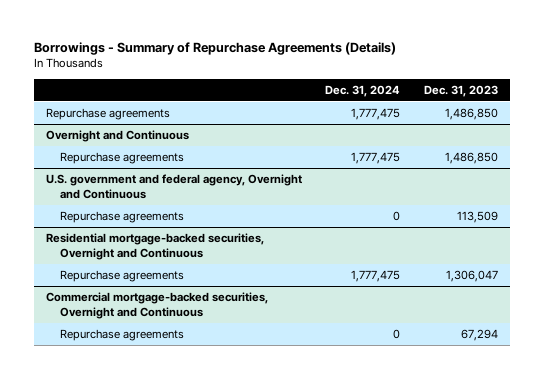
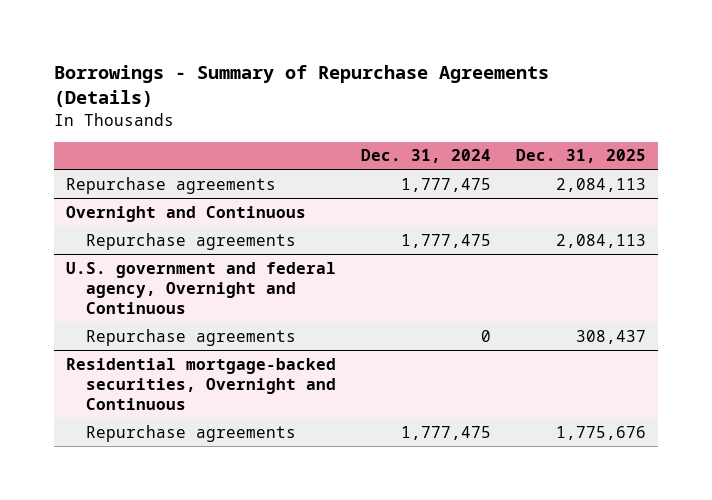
- | Dec. 31, 2024 | Dec. 31, 2023
+ | Dec. 31, 2024 | Dec. 31, 2025
- Commercial mortgage-backed securities, Overnight and Continuous
- Repurchase agreements | 0 | 67,294

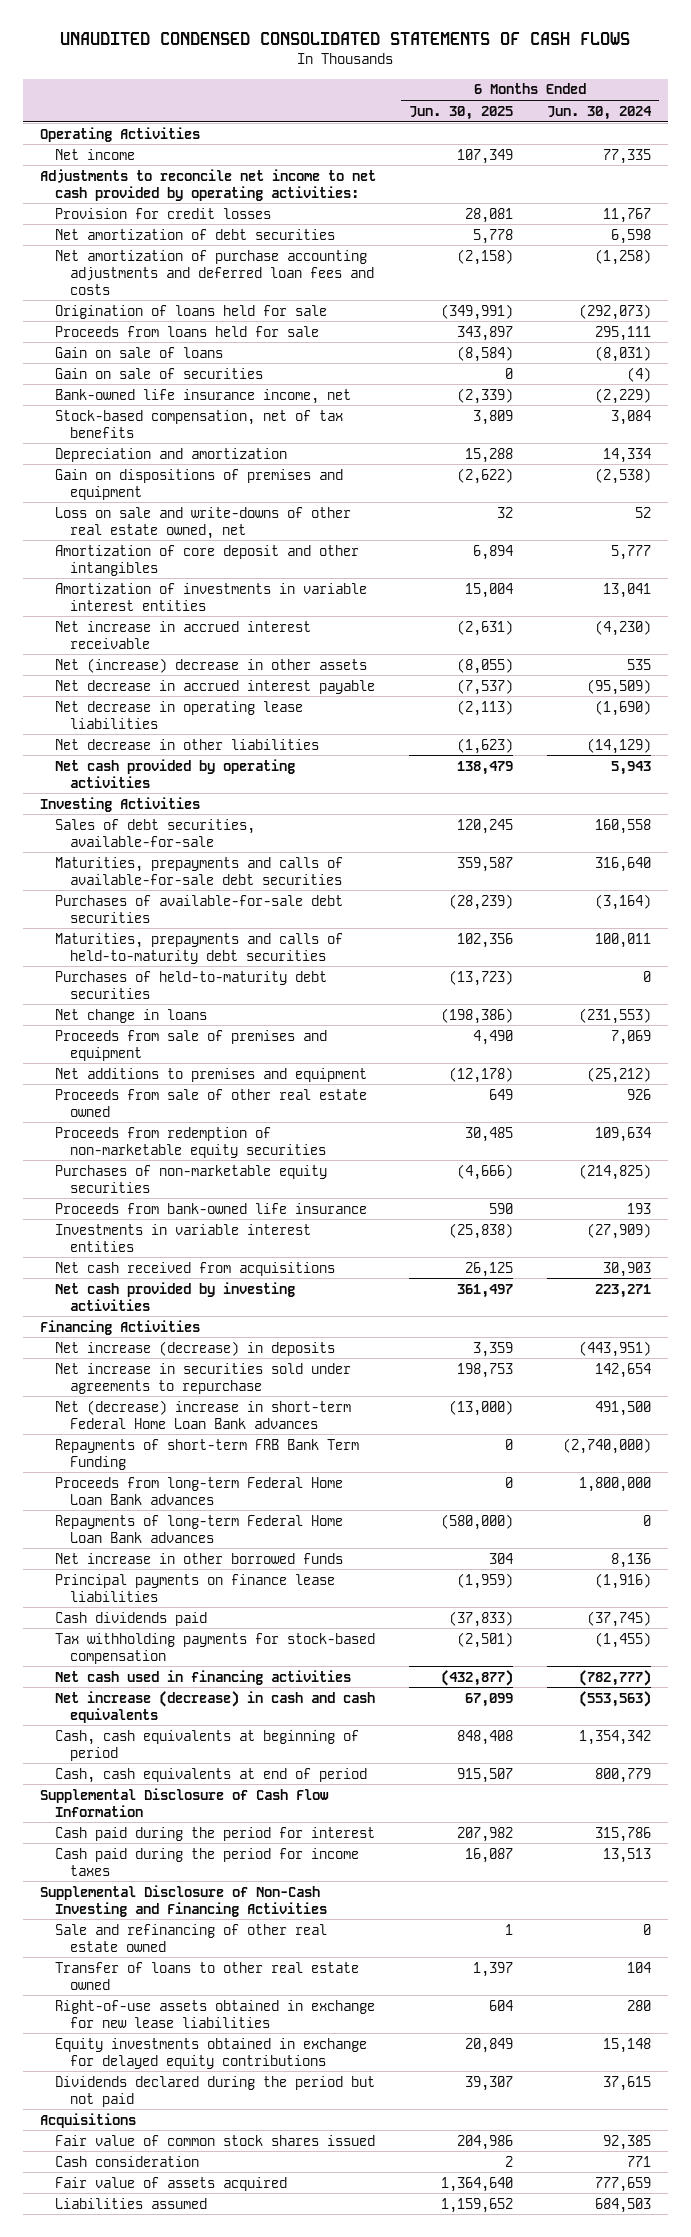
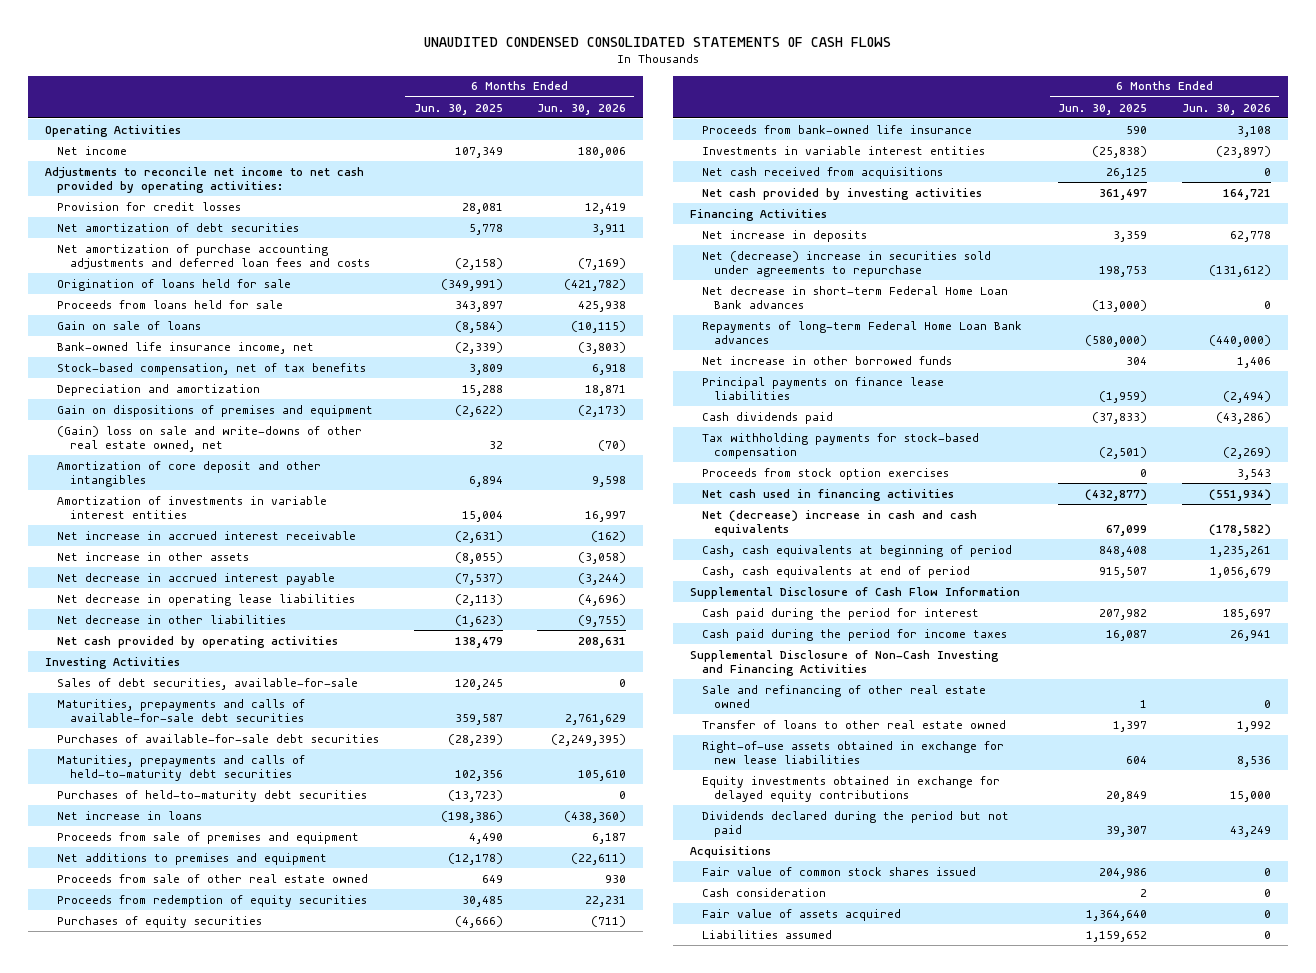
- | 6 Months Ended Jun. 30, 2025 | 6 Months Ended Jun. 30, 2024
+ | 6 Months Ended Jun. 30, 2025 | 6 Months Ended Jun. 30, 2026
- Gain on sale of securities | 0 | (4)
- Loss on sale and write-downs of other real estate owned, net | 32 | 52
+ (Gain) loss on sale and write-downs of other real estate owned, net | 32 | (70)
- Net (increase) decrease in other assets | (8,055) | 535
+ Net increase in other assets | (8,055) | (3,058)
- Net change in loans | (198,386) | (231,553)
+ Net increase in loans | (198,386) | (438,360)
- Proceeds from redemption of non-marketable equity securities | 30,485 | 109,634
- Purchases of non-marketable equity securities | (4,666) | (214,825)
+ Proceeds from redemption of equity securities | 30,485 | 22,231
+ Purchases of equity securities | (4,666) | (711)
- Net increase (decrease) in deposits | 3,359 | (443,951)
- Net increase in securities sold under agreements to repurchase | 198,753 | 142,654
- Net (decrease) increase in short-term Federal Home Loan Bank advances | (13,000) | 491,500
- Repayments of short-term FRB Bank Term Funding | 0 | (2,740,000)
- Proceeds from long-term Federal Home Loan Bank advances | 0 | 1,800,000
+ Net increase in deposits | 3,359 | 62,778
+ Net (decrease) increase in securities sold under agreements to repurchase | 198,753 | (131,612)
+ Net decrease in short-term Federal Home Loan Bank advances | (13,000) | 0
+ Proceeds from stock option exercises | 0 | 3,543
- Net increase (decrease) in cash and cash equivalents | 67,099 | (553,563)
+ Net (decrease) increase in cash and cash equivalents | 67,099 | (178,582)

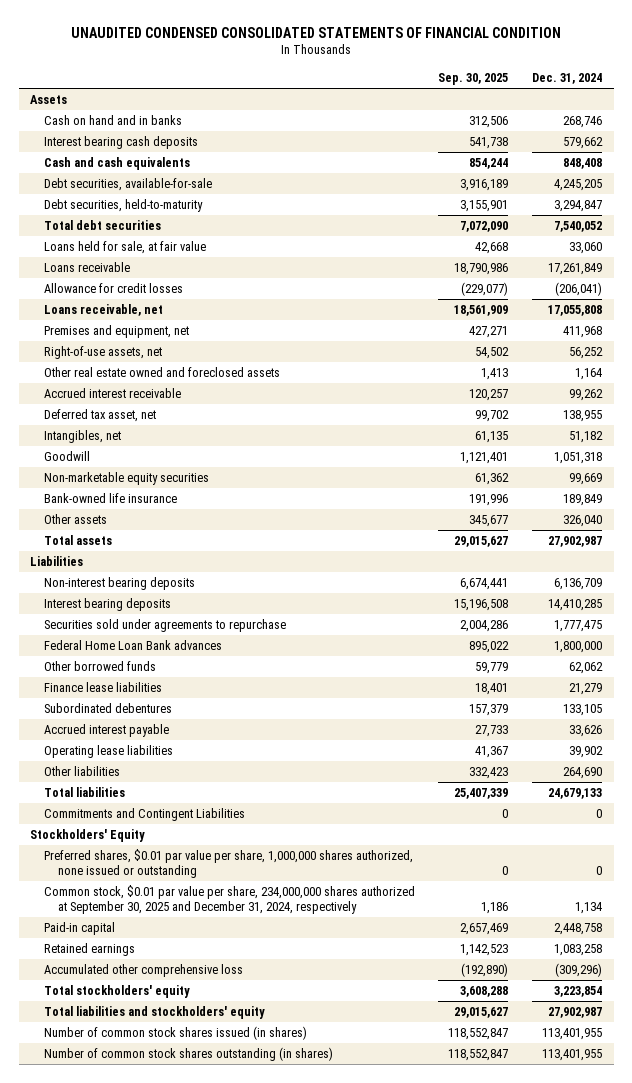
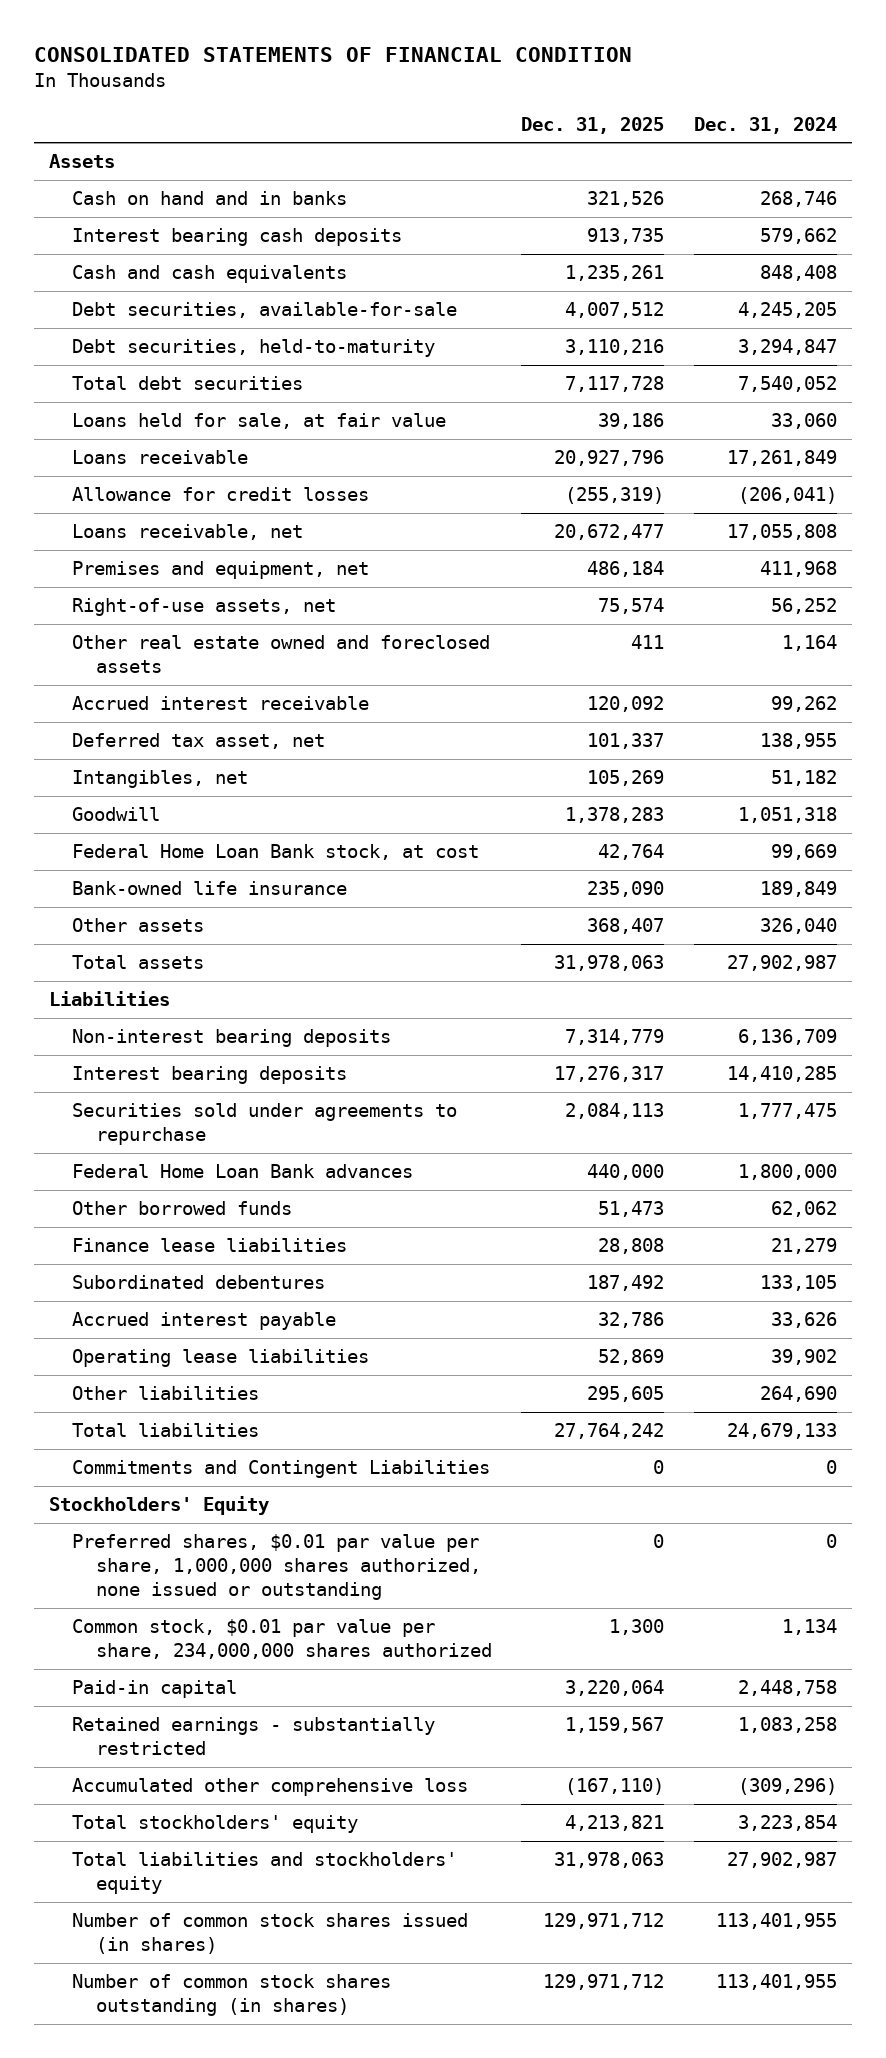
- UNAUDITED CONDENSED CONSOLIDATED STATEMENTS OF FINANCIAL CONDITION
+ CONSOLIDATED STATEMENTS OF FINANCIAL CONDITION
- | Sep. 30, 2025 | Dec. 31, 2024
+ | Dec. 31, 2025 | Dec. 31, 2024
- Non-marketable equity securities | 61,362 | 99,669
+ Federal Home Loan Bank stock, at cost | 42,764 | 99,669
- Common stock, $0.01 par value per share, 234,000,000 shares authorized at September 30, 2025 and December 31, 2024, respectively | 1,186 | 1,134
+ Common stock, $0.01 par value per share, 234,000,000 shares authorized | 1,300 | 1,134
- Retained earnings | 1,142,523 | 1,083,258
+ Retained earnings - substantially restricted | 1,159,567 | 1,083,258

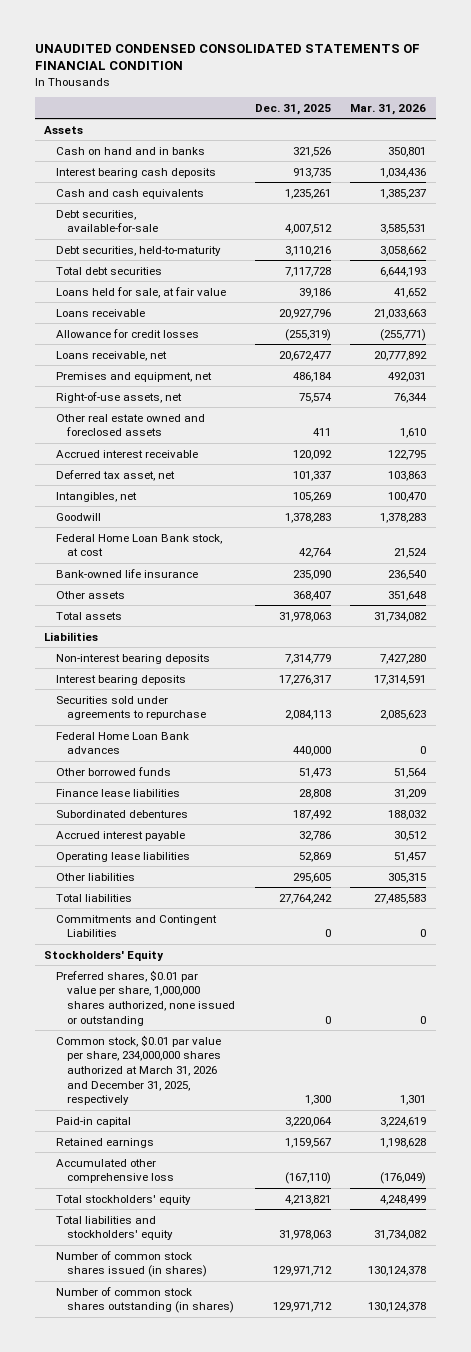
- CONSOLIDATED STATEMENTS OF FINANCIAL CONDITION
+ UNAUDITED CONDENSED CONSOLIDATED STATEMENTS OF FINANCIAL CONDITION
- | Dec. 31, 2025 | Dec. 31, 2024
+ | Dec. 31, 2025 | Mar. 31, 2026
- Common stock, $0.01 par value per share, 234,000,000 shares authorized | 1,300 | 1,134
+ Common stock, $0.01 par value per share, 234,000,000 shares authorized at March 31, 2026 and December 31, 2025, respectively | 1,300 | 1,301
- Retained earnings - substantially restricted | 1,159,567 | 1,083,258
+ Retained earnings | 1,159,567 | 1,198,628

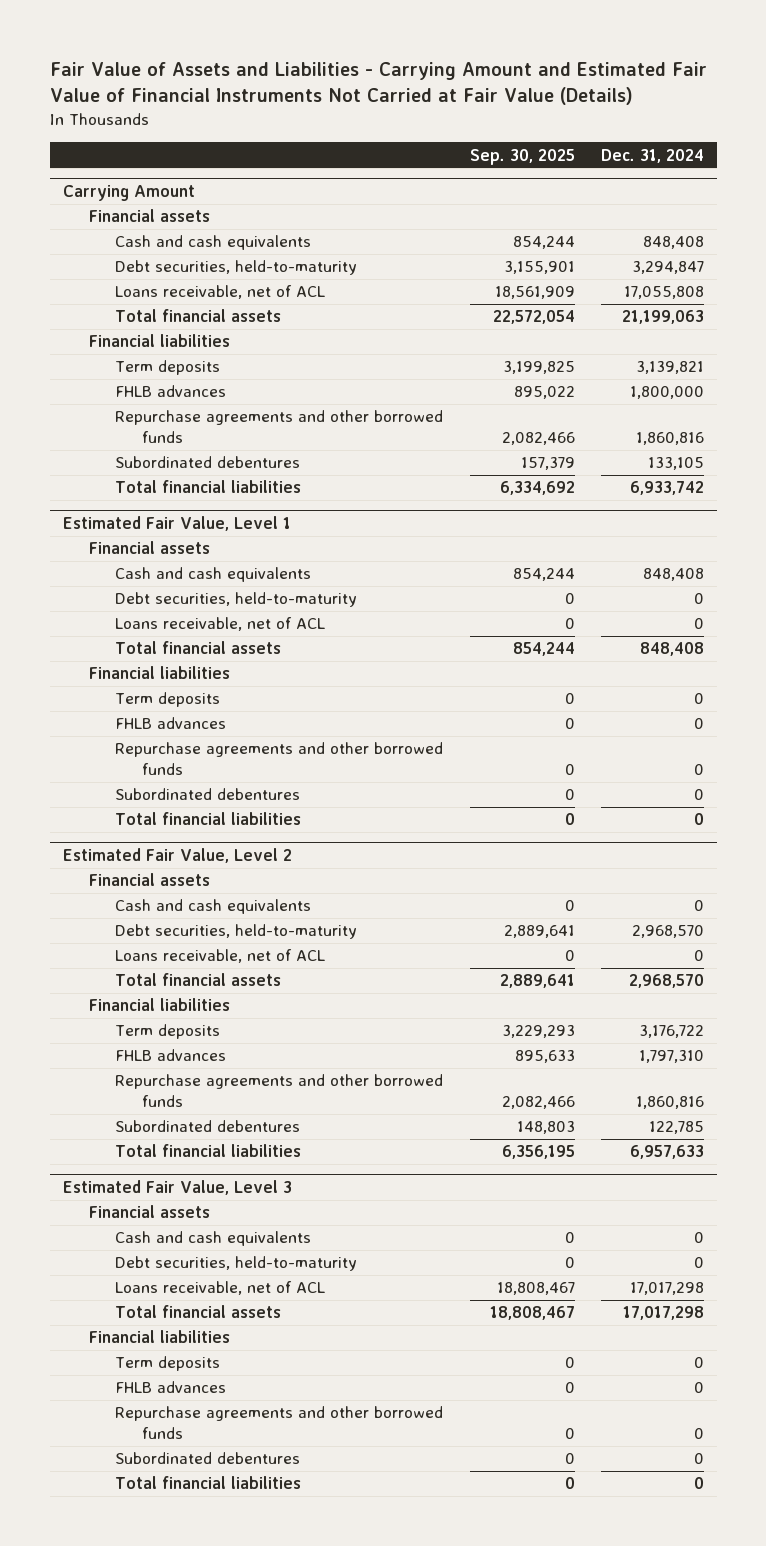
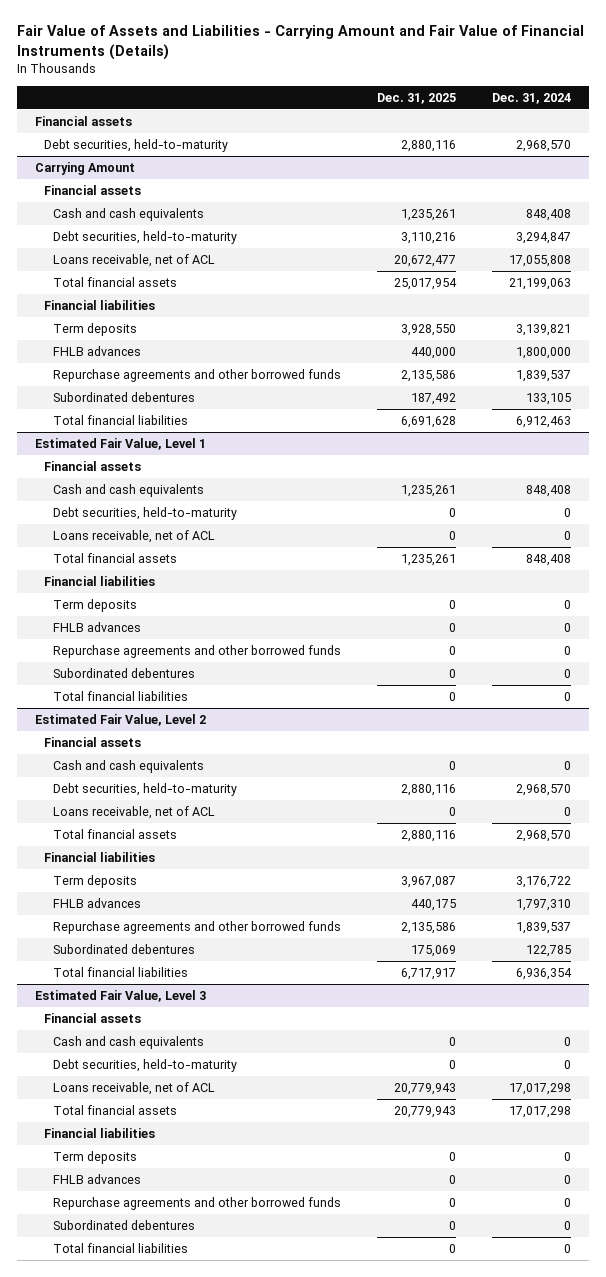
- Fair Value of Assets and Liabilities - Carrying Amount and Estimated Fair Value of Financial Instruments Not Carried at Fair Value (Details)
+ Fair Value of Assets and Liabilities - Carrying Amount and Fair Value of Financial Instruments (Details)
- | Sep. 30, 2025 | Dec. 31, 2024
+ | Dec. 31, 2025 | Dec. 31, 2024
+ Financial assets
+ Debt securities, held-to-maturity | 2,880,116 | 2,968,570
@ Carrying Amount
- Repurchase agreements and other borrowed funds | 2,082,466 | 1,860,816
+ Repurchase agreements and other borrowed funds | 2,135,586 | 1,839,537
- Total financial liabilities | 6,334,692 | 6,933,742
+ Total financial liabilities | 6,691,628 | 6,912,463
@ Estimated Fair Value, Level 2
- Repurchase agreements and other borrowed funds | 2,082,466 | 1,860,816
+ Repurchase agreements and other borrowed funds | 2,135,586 | 1,839,537
- Total financial liabilities | 6,356,195 | 6,957,633
+ Total financial liabilities | 6,717,917 | 6,936,354

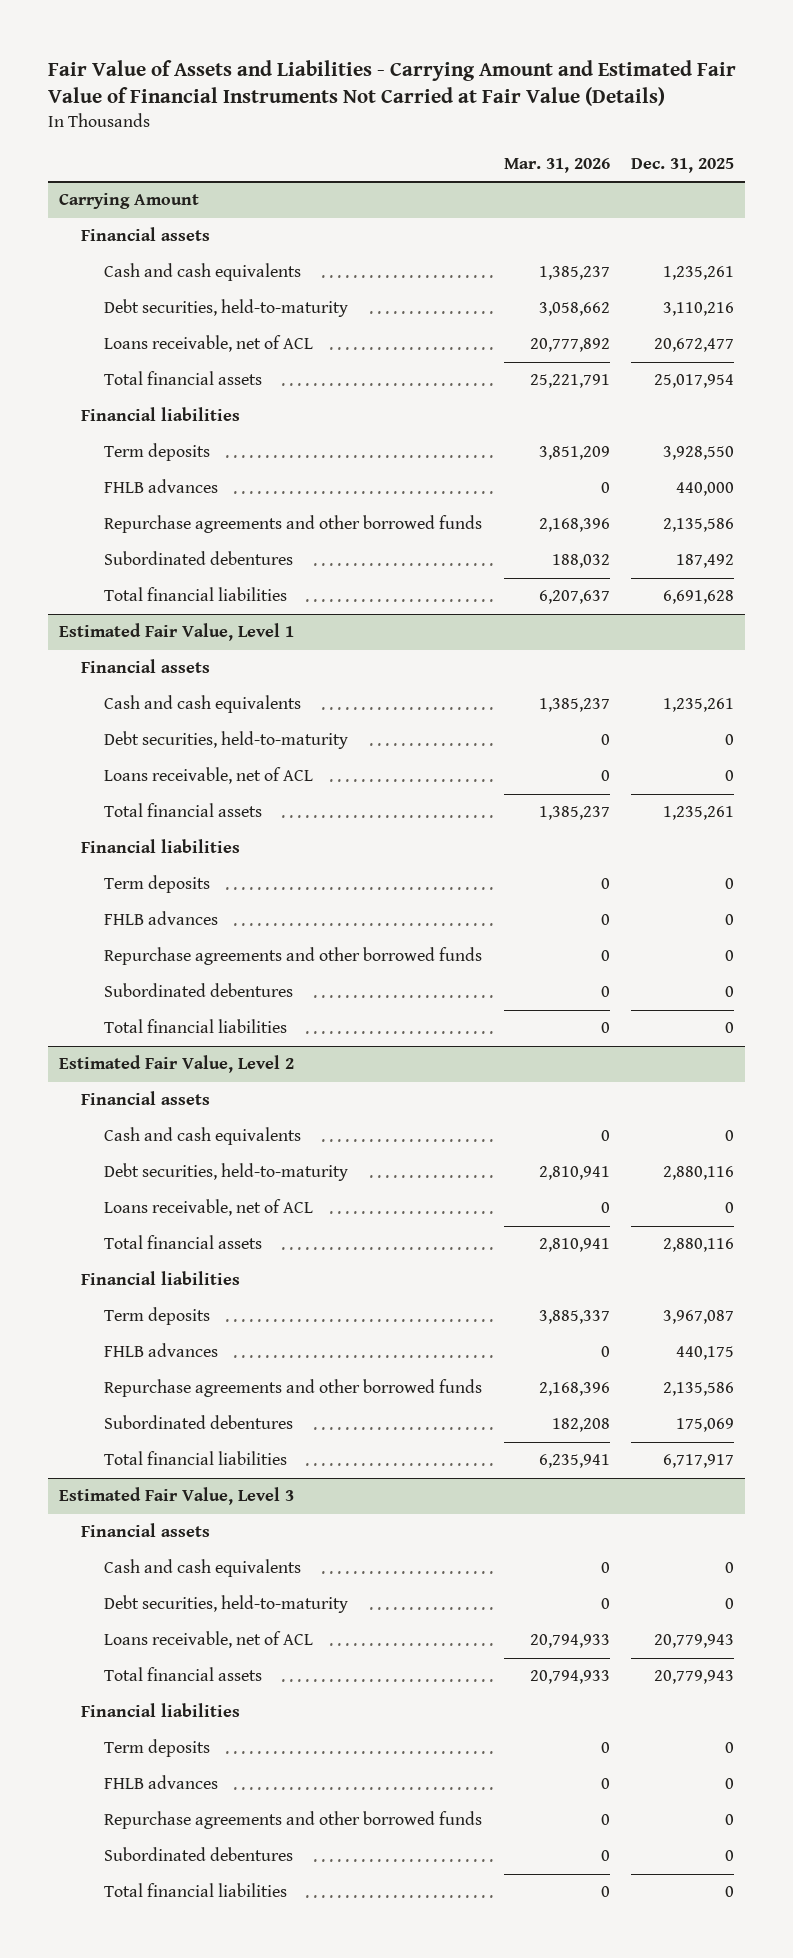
- Fair Value of Assets and Liabilities - Carrying Amount and Fair Value of Financial Instruments (Details)
+ Fair Value of Assets and Liabilities - Carrying Amount and Estimated Fair Value of Financial Instruments Not Carried at Fair Value (Details)
- | Dec. 31, 2025 | Dec. 31, 2024
+ | Mar. 31, 2026 | Dec. 31, 2025
- Financial assets
- Debt securities, held-to-maturity | 2,880,116 | 2,968,570

